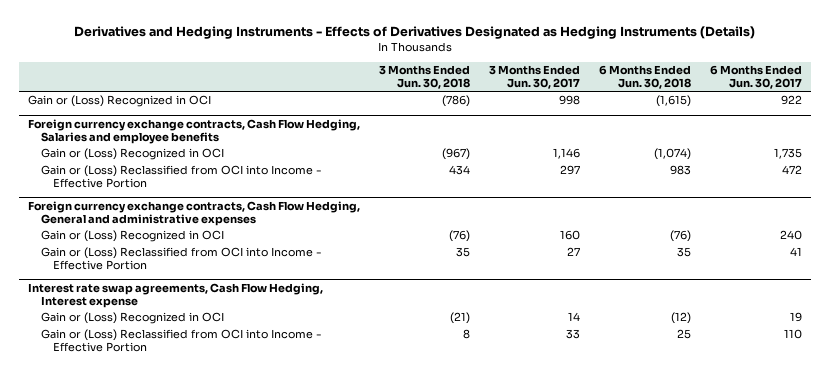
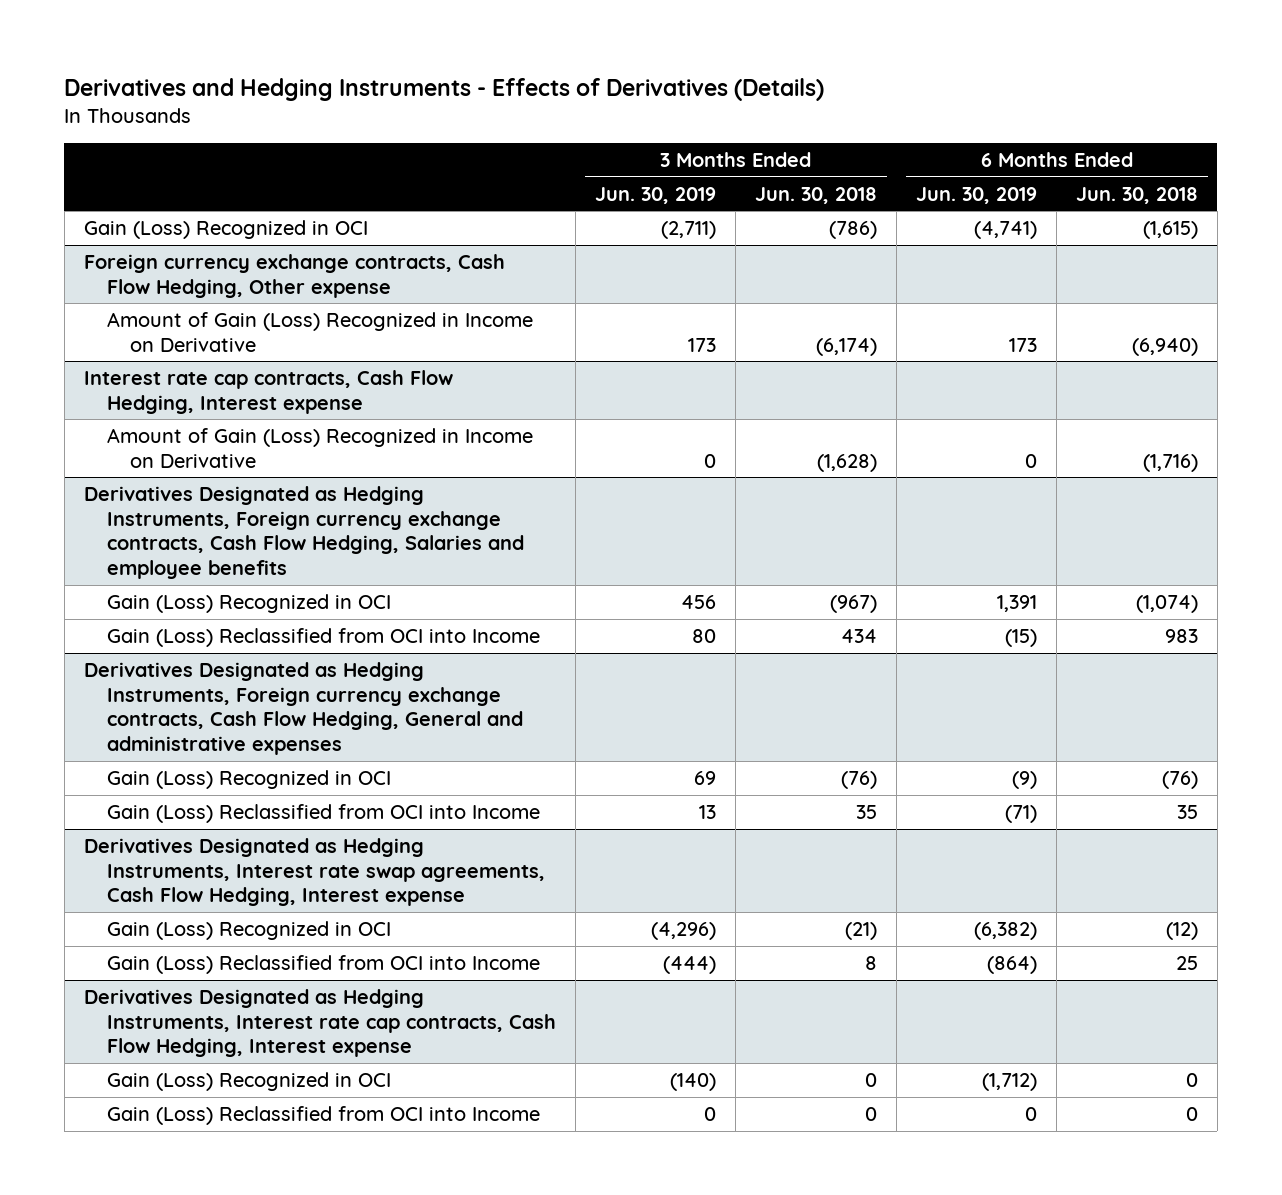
- Derivatives and Hedging Instruments - Effects of Derivatives Designated as Hedging Instruments (Details)
+ Derivatives and Hedging Instruments - Effects of Derivatives (Details)
- | 3 Months Ended Jun. 30, 2018 | 3 Months Ended Jun. 30, 2017 | 6 Months Ended Jun. 30, 2018 | 6 Months Ended Jun. 30, 2017
+ | 3 Months Ended Jun. 30, 2019 | 3 Months Ended Jun. 30, 2018 | 6 Months Ended Jun. 30, 2019 | 6 Months Ended Jun. 30, 2018
- Gain or (Loss) Recognized in OCI | (786) | 998 | (1,615) | 922
- Foreign currency exchange contracts, Cash Flow Hedging, Salaries and employee benefits
- Gain or (Loss) Recognized in OCI | (967) | 1,146 | (1,074) | 1,735
- Gain or (Loss) Reclassified from OCI into Income - Effective Portion | 434 | 297 | 983 | 472
- Foreign currency exchange contracts, Cash Flow Hedging, General and administrative expenses
- Gain or (Loss) Recognized in OCI | (76) | 160 | (76) | 240
- Gain or (Loss) Reclassified from OCI into Income - Effective Portion | 35 | 27 | 35 | 41
- Interest rate swap agreements, Cash Flow Hedging, Interest expense
- Gain or (Loss) Recognized in OCI | (21) | 14 | (12) | 19
- Gain or (Loss) Reclassified from OCI into Income - Effective Portion | 8 | 33 | 25 | 110
+ Gain (Loss) Recognized in OCI | (2,711) | (786) | (4,741) | (1,615)
+ Foreign currency exchange contracts, Cash Flow Hedging, Other expense
+ Amount of Gain (Loss) Recognized in Income on Derivative | 173 | (6,174) | 173 | (6,940)
+ Interest rate cap contracts, Cash Flow Hedging, Interest expense
+ Amount of Gain (Loss) Recognized in Income on Derivative | 0 | (1,628) | 0 | (1,716)
+ Derivatives Designated as Hedging Instruments, Foreign currency exchange contracts, Cash Flow Hedging, Salaries and employee benefits
+ Gain (Loss) Recognized in OCI | 456 | (967) | 1,391 | (1,074)
+ Gain (Loss) Reclassified from OCI into Income | 80 | 434 | (15) | 983
+ Derivatives Designated as Hedging Instruments, Foreign currency exchange contracts, Cash Flow Hedging, General and administrative expenses
+ Gain (Loss) Recognized in OCI | 69 | (76) | (9) | (76)
+ Gain (Loss) Reclassified from OCI into Income | 13 | 35 | (71) | 35
+ Derivatives Designated as Hedging Instruments, Interest rate swap agreements, Cash Flow Hedging, Interest expense
+ Gain (Loss) Recognized in OCI | (4,296) | (21) | (6,382) | (12)
+ Gain (Loss) Reclassified from OCI into Income | (444) | 8 | (864) | 25
+ Derivatives Designated as Hedging Instruments, Interest rate cap contracts, Cash Flow Hedging, Interest expense
+ Gain (Loss) Recognized in OCI | (140) | 0 | (1,712) | 0
+ Gain (Loss) Reclassified from OCI into Income | 0 | 0 | 0 | 0

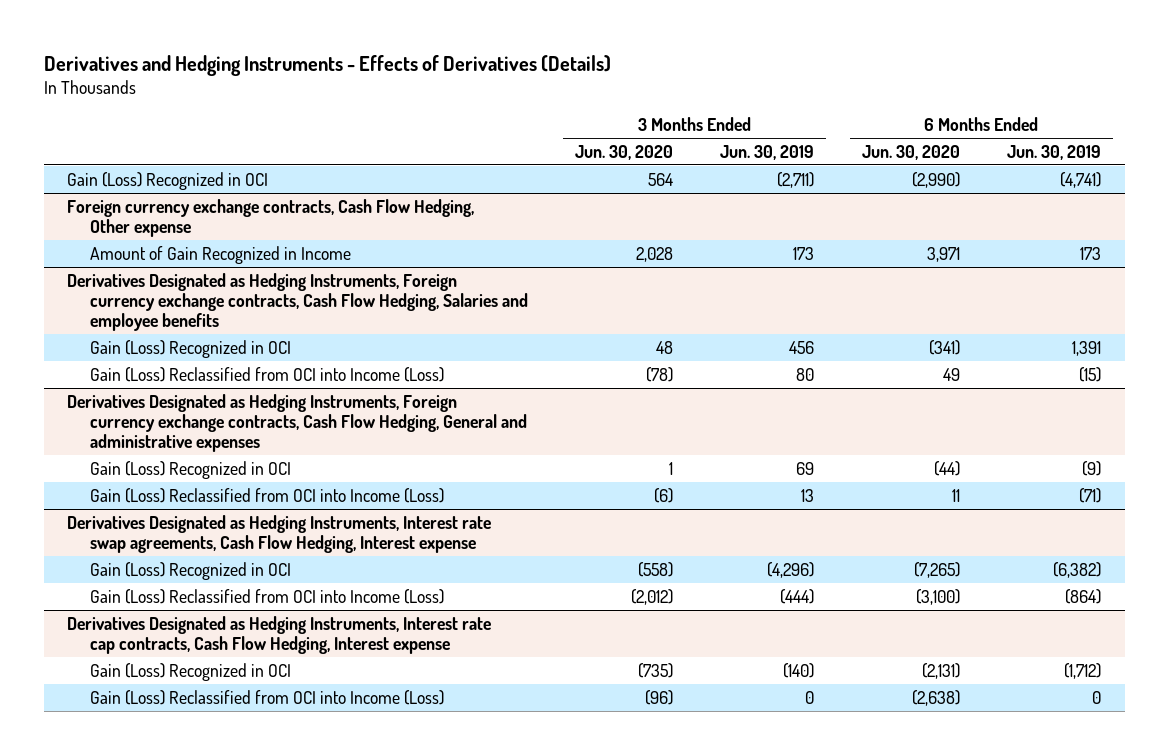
- | 3 Months Ended Jun. 30, 2019 | 3 Months Ended Jun. 30, 2018 | 6 Months Ended Jun. 30, 2019 | 6 Months Ended Jun. 30, 2018
+ | 3 Months Ended Jun. 30, 2020 | 3 Months Ended Jun. 30, 2019 | 6 Months Ended Jun. 30, 2020 | 6 Months Ended Jun. 30, 2019
@ Foreign currency exchange contracts, Cash Flow Hedging, Other expense
- Amount of Gain (Loss) Recognized in Income on Derivative | 173 | (6,174) | 173 | (6,940)
- Interest rate cap contracts, Cash Flow Hedging, Interest expense
- Amount of Gain (Loss) Recognized in Income on Derivative | 0 | (1,628) | 0 | (1,716)
@ Foreign currency exchange contracts, Cash Flow Hedging, Other expense
+ Amount of Gain Recognized in Income | 2,028 | 173 | 3,971 | 173
@ Derivatives Designated as Hedging Instruments, Foreign currency exchange contracts, Cash Flow Hedging, Salaries and employee benefits
- Gain (Loss) Reclassified from OCI into Income | 80 | 434 | (15) | 983
+ Gain (Loss) Reclassified from OCI into Income (Loss) | (78) | 80 | 49 | (15)
@ Derivatives Designated as Hedging Instruments, Foreign currency exchange contracts, Cash Flow Hedging, General and administrative expenses
- Gain (Loss) Reclassified from OCI into Income | 13 | 35 | (71) | 35
+ Gain (Loss) Reclassified from OCI into Income (Loss) | (6) | 13 | 11 | (71)
@ Derivatives Designated as Hedging Instruments, Interest rate swap agreements, Cash Flow Hedging, Interest expense
- Gain (Loss) Reclassified from OCI into Income | (444) | 8 | (864) | 25
+ Gain (Loss) Reclassified from OCI into Income (Loss) | (2,012) | (444) | (3,100) | (864)
@ Derivatives Designated as Hedging Instruments, Interest rate cap contracts, Cash Flow Hedging, Interest expense
- Gain (Loss) Reclassified from OCI into Income | 0 | 0 | 0 | 0
+ Gain (Loss) Reclassified from OCI into Income (Loss) | (96) | 0 | (2,638) | 0

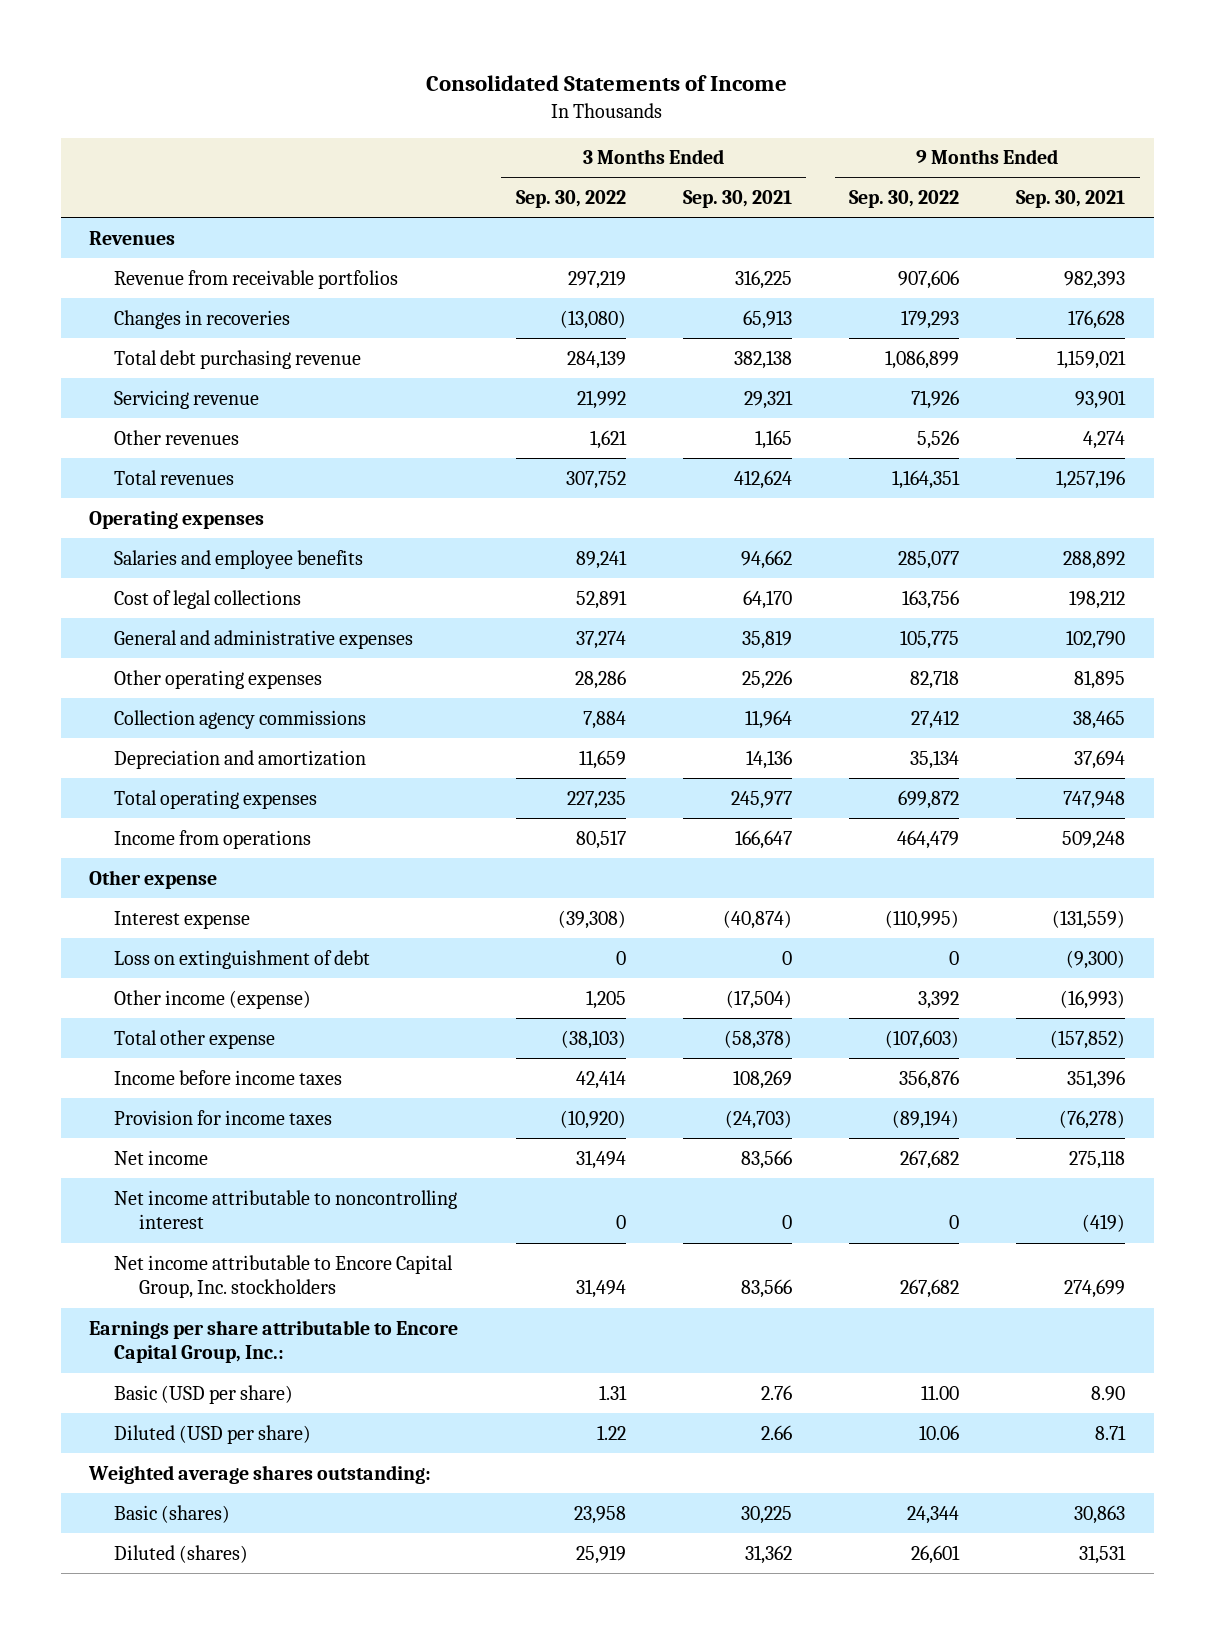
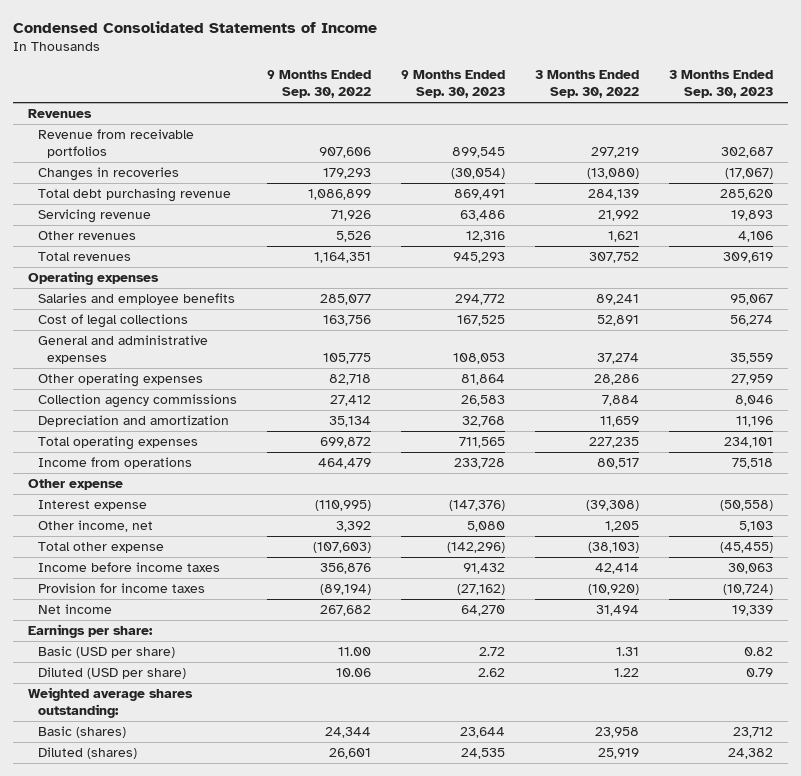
- Consolidated Statements of Income
+ Condensed Consolidated Statements of Income
- | 3 Months Ended Sep. 30, 2022 | 3 Months Ended Sep. 30, 2021 | 9 Months Ended Sep. 30, 2022 | 9 Months Ended Sep. 30, 2021
+ | 9 Months Ended Sep. 30, 2022 | 9 Months Ended Sep. 30, 2023 | 3 Months Ended Sep. 30, 2022 | 3 Months Ended Sep. 30, 2023
- Loss on extinguishment of debt | 0 | 0 | 0 | (9,300)
- Other income (expense) | 1,205 | (17,504) | 3,392 | (16,993)
+ Other income, net | 3,392 | 5,080 | 1,205 | 5,103
- Net income attributable to noncontrolling interest | 0 | 0 | 0 | (419)
- Net income attributable to Encore Capital Group, Inc. stockholders | 31,494 | 83,566 | 267,682 | 274,699
- Earnings per share attributable to Encore Capital Group, Inc.:
+ Earnings per share:

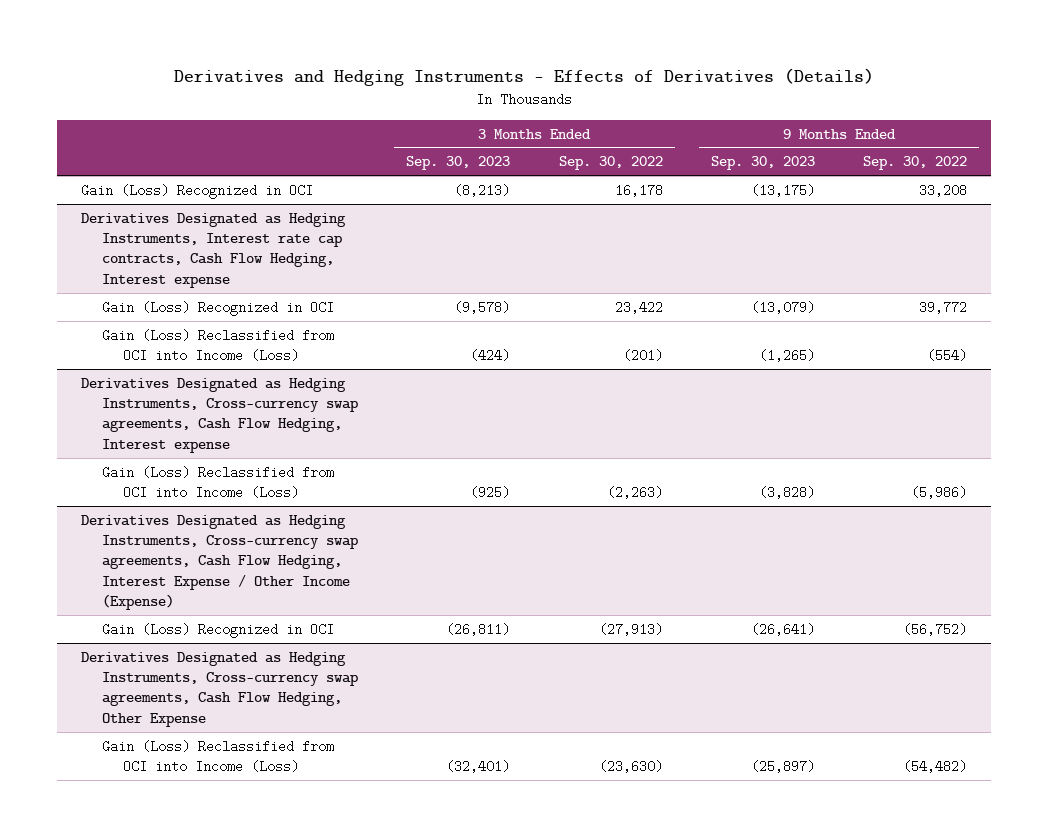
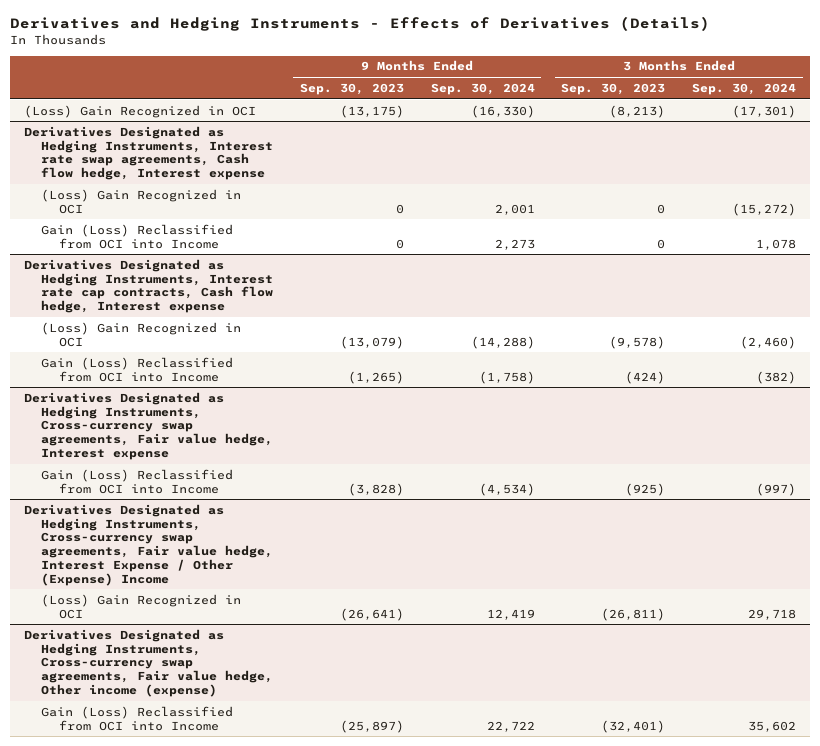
- | 3 Months Ended Sep. 30, 2023 | 3 Months Ended Sep. 30, 2022 | 9 Months Ended Sep. 30, 2023 | 9 Months Ended Sep. 30, 2022
+ | 9 Months Ended Sep. 30, 2023 | 9 Months Ended Sep. 30, 2024 | 3 Months Ended Sep. 30, 2023 | 3 Months Ended Sep. 30, 2024
- Gain (Loss) Recognized in OCI | (8,213) | 16,178 | (13,175) | 33,208
- Derivatives Designated as Hedging Instruments, Interest rate cap contracts, Cash Flow Hedging, Interest expense
- Gain (Loss) Recognized in OCI | (9,578) | 23,422 | (13,079) | 39,772
- Gain (Loss) Reclassified from OCI into Income (Loss) | (424) | (201) | (1,265) | (554)
- Derivatives Designated as Hedging Instruments, Cross-currency swap agreements, Cash Flow Hedging, Interest expense
- Gain (Loss) Reclassified from OCI into Income (Loss) | (925) | (2,263) | (3,828) | (5,986)
- Derivatives Designated as Hedging Instruments, Cross-currency swap agreements, Cash Flow Hedging, Interest Expense / Other Income (Expense)
- Gain (Loss) Recognized in OCI | (26,811) | (27,913) | (26,641) | (56,752)
- Derivatives Designated as Hedging Instruments, Cross-currency swap agreements, Cash Flow Hedging, Other Expense
- Gain (Loss) Reclassified from OCI into Income (Loss) | (32,401) | (23,630) | (25,897) | (54,482)
+ (Loss) Gain Recognized in OCI | (13,175) | (16,330) | (8,213) | (17,301)
+ Derivatives Designated as Hedging Instruments, Interest rate swap agreements, Cash flow hedge, Interest expense
+ (Loss) Gain Recognized in OCI | 0 | 2,001 | 0 | (15,272)
+ Gain (Loss) Reclassified from OCI into Income | 0 | 2,273 | 0 | 1,078
+ Derivatives Designated as Hedging Instruments, Interest rate cap contracts, Cash flow hedge, Interest expense
+ (Loss) Gain Recognized in OCI | (13,079) | (14,288) | (9,578) | (2,460)
+ Gain (Loss) Reclassified from OCI into Income | (1,265) | (1,758) | (424) | (382)
+ Derivatives Designated as Hedging Instruments, Cross-currency swap agreements, Fair value hedge, Interest expense
+ Gain (Loss) Reclassified from OCI into Income | (3,828) | (4,534) | (925) | (997)
+ Derivatives Designated as Hedging Instruments, Cross-currency swap agreements, Fair value hedge, Interest Expense / Other (Expense) Income
+ (Loss) Gain Recognized in OCI | (26,641) | 12,419 | (26,811) | 29,718
+ Derivatives Designated as Hedging Instruments, Cross-currency swap agreements, Fair value hedge, Other income (expense)
+ Gain (Loss) Reclassified from OCI into Income | (25,897) | 22,722 | (32,401) | 35,602

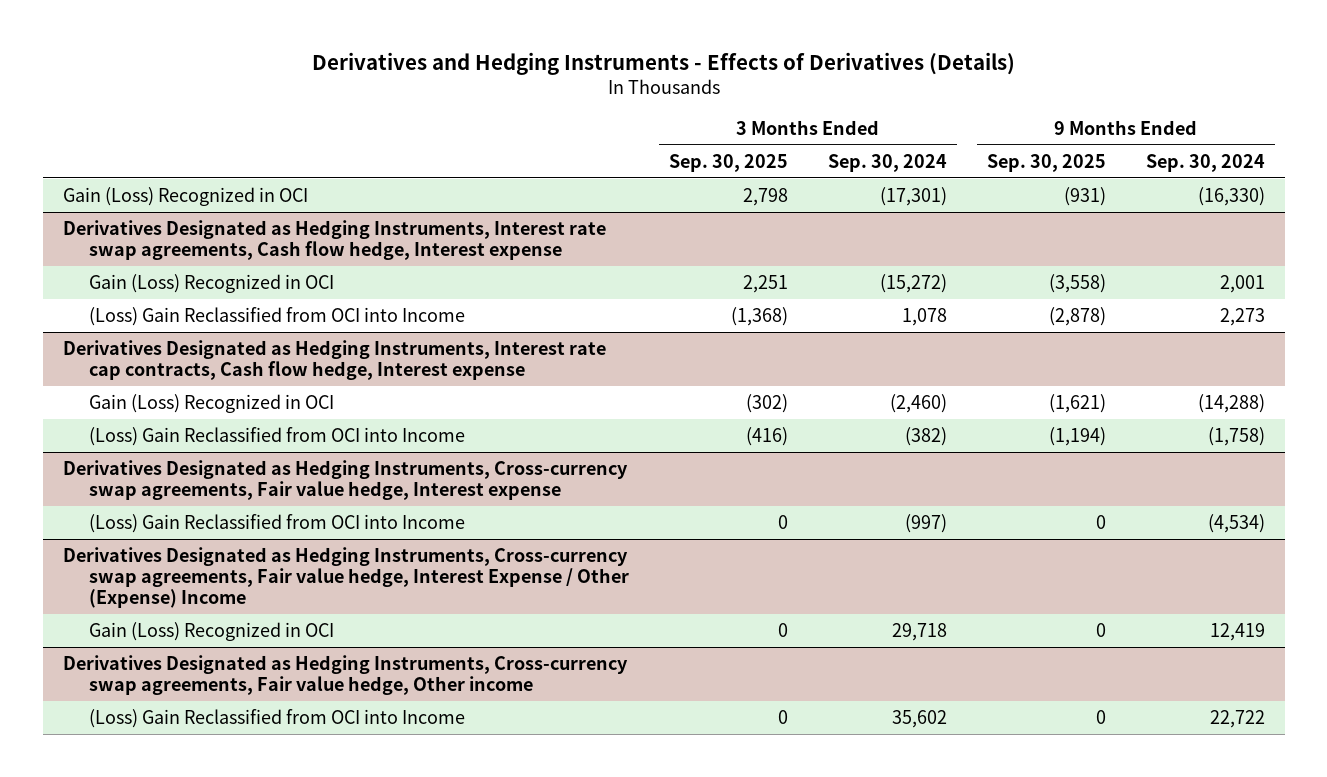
- | 9 Months Ended Sep. 30, 2023 | 9 Months Ended Sep. 30, 2024 | 3 Months Ended Sep. 30, 2023 | 3 Months Ended Sep. 30, 2024
+ | 3 Months Ended Sep. 30, 2025 | 3 Months Ended Sep. 30, 2024 | 9 Months Ended Sep. 30, 2025 | 9 Months Ended Sep. 30, 2024
- (Loss) Gain Recognized in OCI | (13,175) | (16,330) | (8,213) | (17,301)
+ Gain (Loss) Recognized in OCI | 2,798 | (17,301) | (931) | (16,330)
@ Derivatives Designated as Hedging Instruments, Interest rate swap agreements, Cash flow hedge, Interest expense
- (Loss) Gain Recognized in OCI | 0 | 2,001 | 0 | (15,272)
- Gain (Loss) Reclassified from OCI into Income | 0 | 2,273 | 0 | 1,078
+ Gain (Loss) Recognized in OCI | 2,251 | (15,272) | (3,558) | 2,001
+ (Loss) Gain Reclassified from OCI into Income | (1,368) | 1,078 | (2,878) | 2,273
@ Derivatives Designated as Hedging Instruments, Interest rate cap contracts, Cash flow hedge, Interest expense
- (Loss) Gain Recognized in OCI | (13,079) | (14,288) | (9,578) | (2,460)
- Gain (Loss) Reclassified from OCI into Income | (1,265) | (1,758) | (424) | (382)
+ Gain (Loss) Recognized in OCI | (302) | (2,460) | (1,621) | (14,288)
+ (Loss) Gain Reclassified from OCI into Income | (416) | (382) | (1,194) | (1,758)
@ Derivatives Designated as Hedging Instruments, Cross-currency swap agreements, Fair value hedge, Interest expense
- Gain (Loss) Reclassified from OCI into Income | (3,828) | (4,534) | (925) | (997)
+ (Loss) Gain Reclassified from OCI into Income | 0 | (997) | 0 | (4,534)
@ Derivatives Designated as Hedging Instruments, Cross-currency swap agreements, Fair value hedge, Interest Expense / Other (Expense) Income
- (Loss) Gain Recognized in OCI | (26,641) | 12,419 | (26,811) | 29,718
- Derivatives Designated as Hedging Instruments, Cross-currency swap agreements, Fair value hedge, Other income (expense)
- Gain (Loss) Reclassified from OCI into Income | (25,897) | 22,722 | (32,401) | 35,602
@ Derivatives Designated as Hedging Instruments, Cross-currency swap agreements, Fair value hedge, Interest Expense / Other (Expense) Income
+ Gain (Loss) Recognized in OCI | 0 | 29,718 | 0 | 12,419
+ Derivatives Designated as Hedging Instruments, Cross-currency swap agreements, Fair value hedge, Other income
+ (Loss) Gain Reclassified from OCI into Income | 0 | 35,602 | 0 | 22,722

